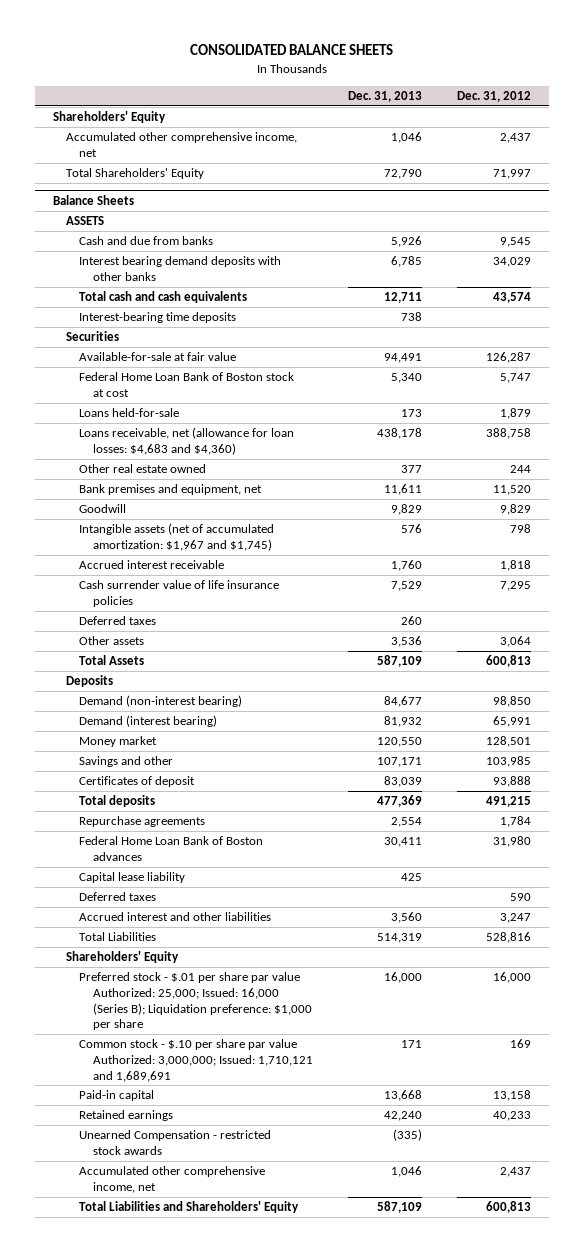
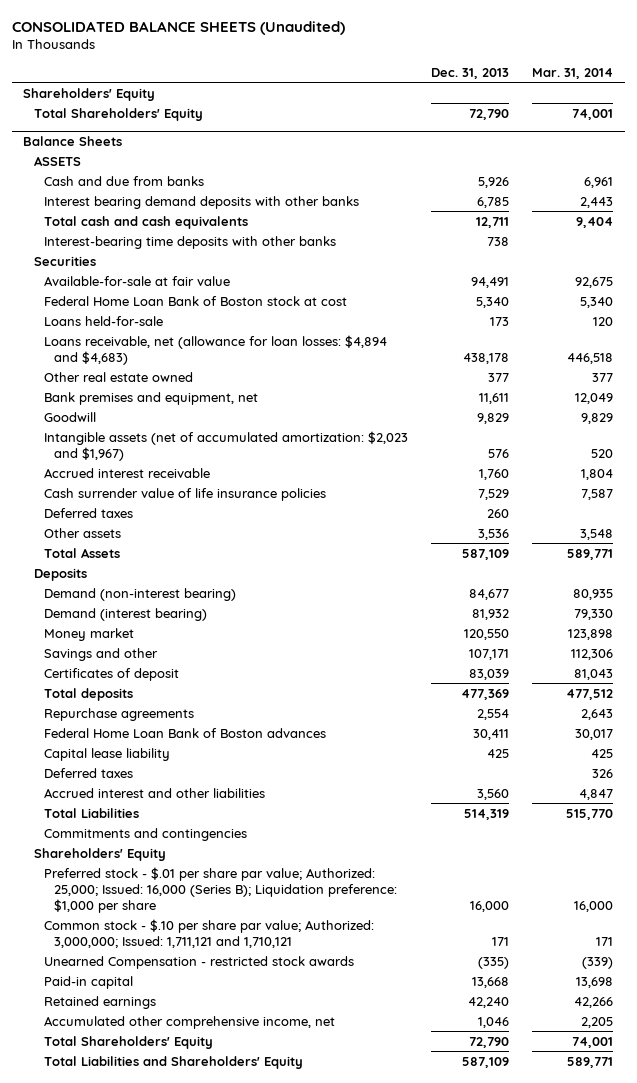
- CONSOLIDATED BALANCE SHEETS
+ CONSOLIDATED BALANCE SHEETS (Unaudited)
- | Dec. 31, 2013 | Dec. 31, 2012
+ | Dec. 31, 2013 | Mar. 31, 2014
- Accumulated other comprehensive income, net | 1,046 | 2,437
@ Balance Sheets
- Interest-bearing time deposits | 738 |
+ Interest-bearing time deposits with other banks | 738 |
- Loans receivable, net (allowance for loan losses: $4,683 and $4,360) | 438,178 | 388,758
+ Loans receivable, net (allowance for loan losses: $4,894 and $4,683) | 438,178 | 446,518
- Intangible assets (net of accumulated amortization: $1,967 and $1,745) | 576 | 798
+ Intangible assets (net of accumulated amortization: $2,023 and $1,967) | 576 | 520
+ Commitments and contingencies
- Preferred stock - $.01 per share par value Authorized: 25,000; Issued: 16,000 (Series B); Liquidation preference: $1,000 per share | 16,000 | 16,000
- Common stock - $.10 per share par value Authorized: 3,000,000; Issued: 1,710,121 and 1,689,691 | 171 | 169
+ Preferred stock - $.01 per share par value; Authorized: 25,000; Issued: 16,000 (Series B); Liquidation preference: $1,000 per share | 16,000 | 16,000
+ Common stock - $.10 per share par value; Authorized: 3,000,000; Issued: 1,711,121 and 1,710,121 | 171 | 171
moved up: Unearned Compensation - restricted stock awards | (335) | (339)
+ Total Shareholders' Equity | 72,790 | 74,001

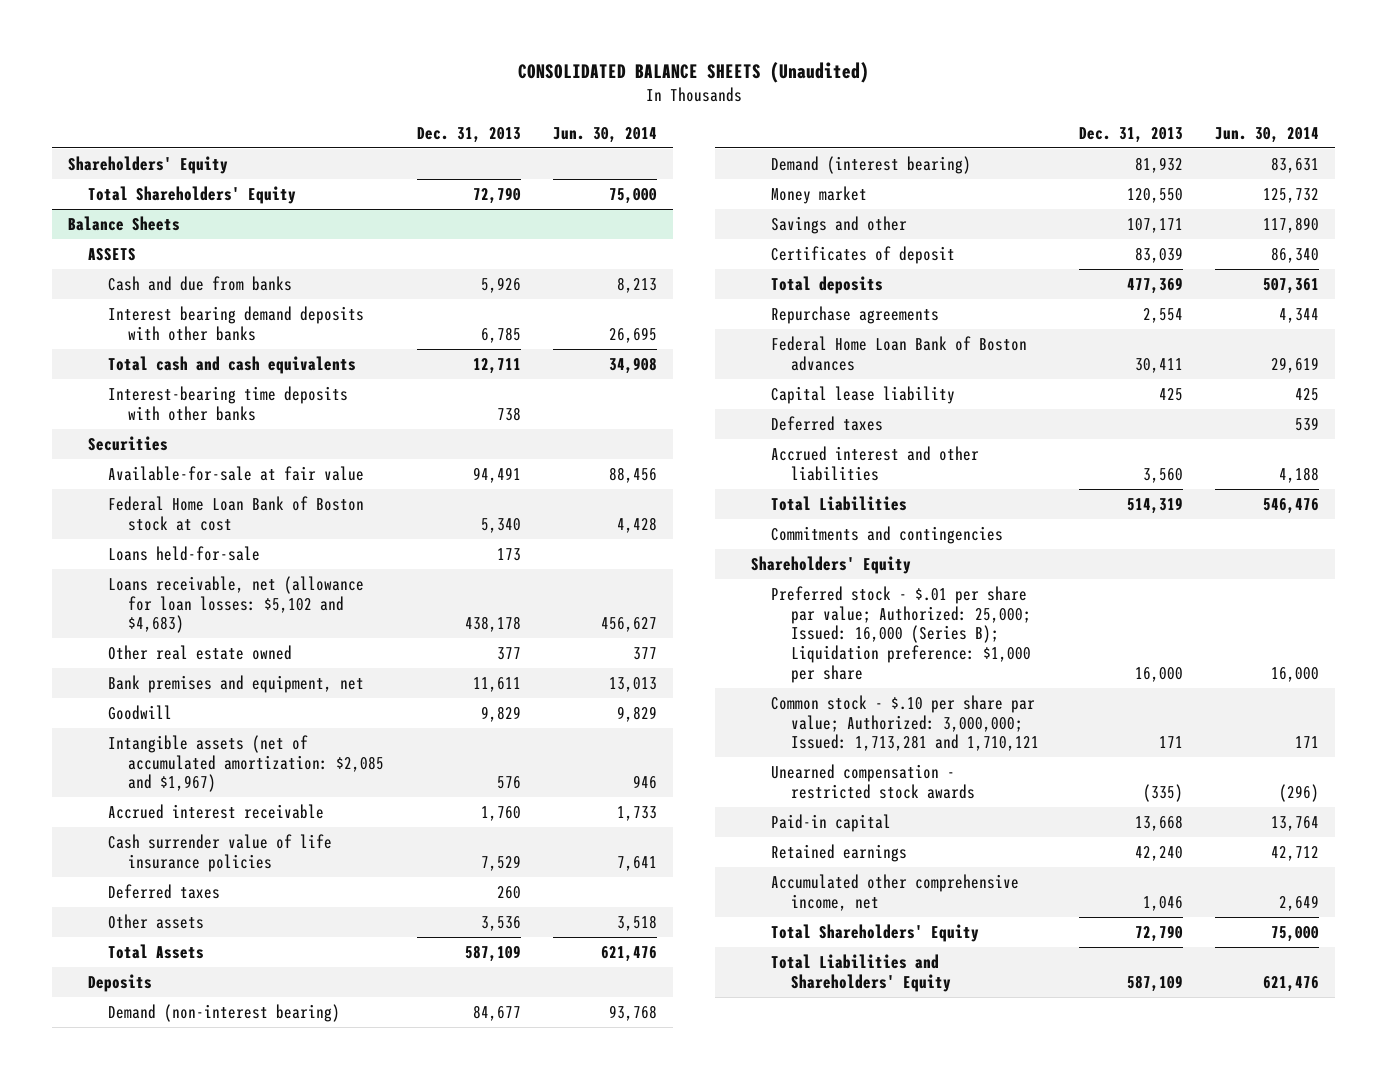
- | Dec. 31, 2013 | Mar. 31, 2014
+ | Dec. 31, 2013 | Jun. 30, 2014
@ Balance Sheets
- Loans receivable, net (allowance for loan losses: $4,894 and $4,683) | 438,178 | 446,518
+ Loans receivable, net (allowance for loan losses: $5,102 and $4,683) | 438,178 | 456,627
- Intangible assets (net of accumulated amortization: $2,023 and $1,967) | 576 | 520
+ Intangible assets (net of accumulated amortization: $2,085 and $1,967) | 576 | 946
- Common stock - $.10 per share par value; Authorized: 3,000,000; Issued: 1,711,121 and 1,710,121 | 171 | 171
- Unearned Compensation - restricted stock awards | (335) | (339)
+ Common stock - $.10 per share par value; Authorized: 3,000,000; Issued: 1,713,281 and 1,710,121 | 171 | 171
+ Unearned compensation - restricted stock awards | (335) | (296)

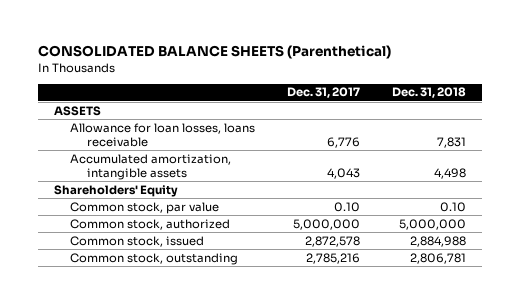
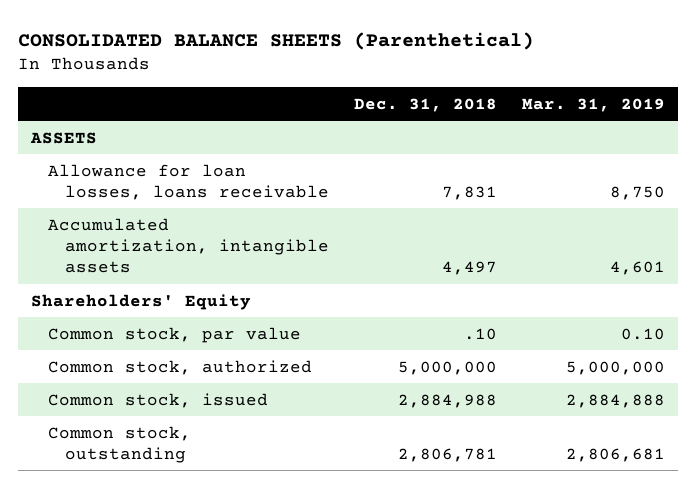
- | Dec. 31, 2017 | Dec. 31, 2018
+ | Dec. 31, 2018 | Mar. 31, 2019
- Accumulated amortization, intangible assets | 4,043 | 4,498
+ Accumulated amortization, intangible assets | 4,497 | 4,601
- Common stock, par value | 0.10 | 0.10
+ Common stock, par value | .10 | 0.10

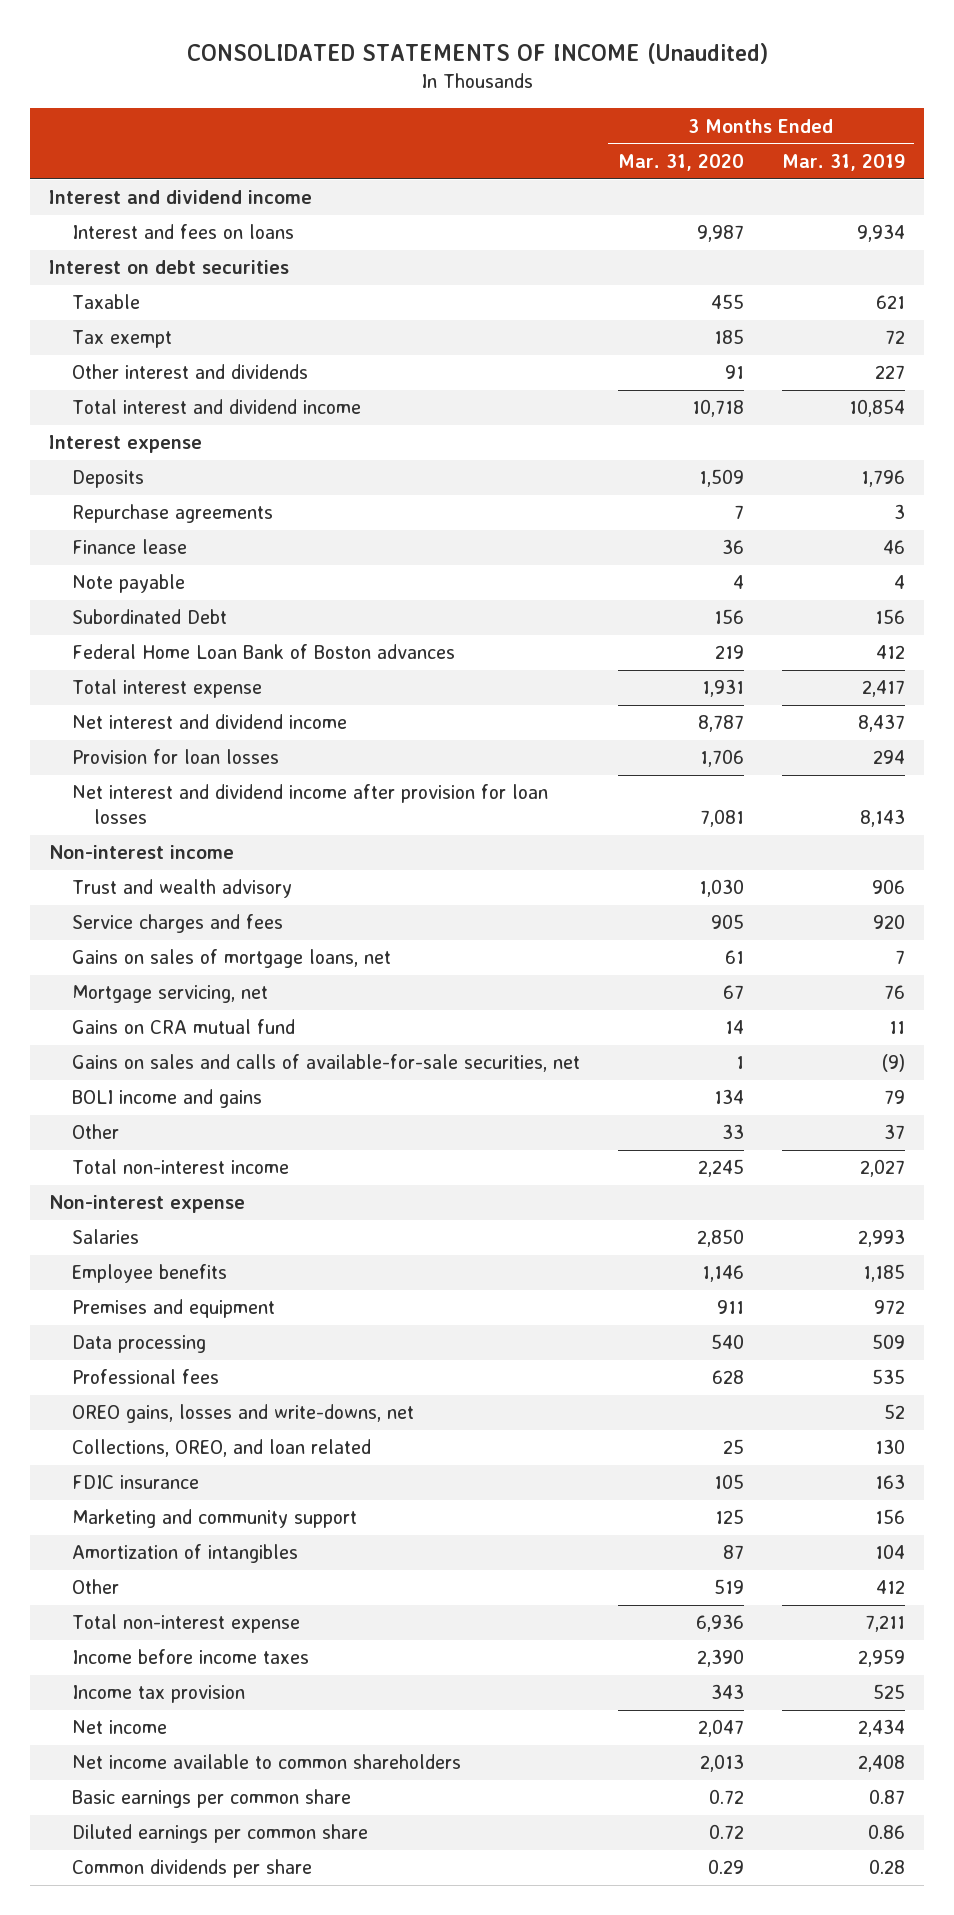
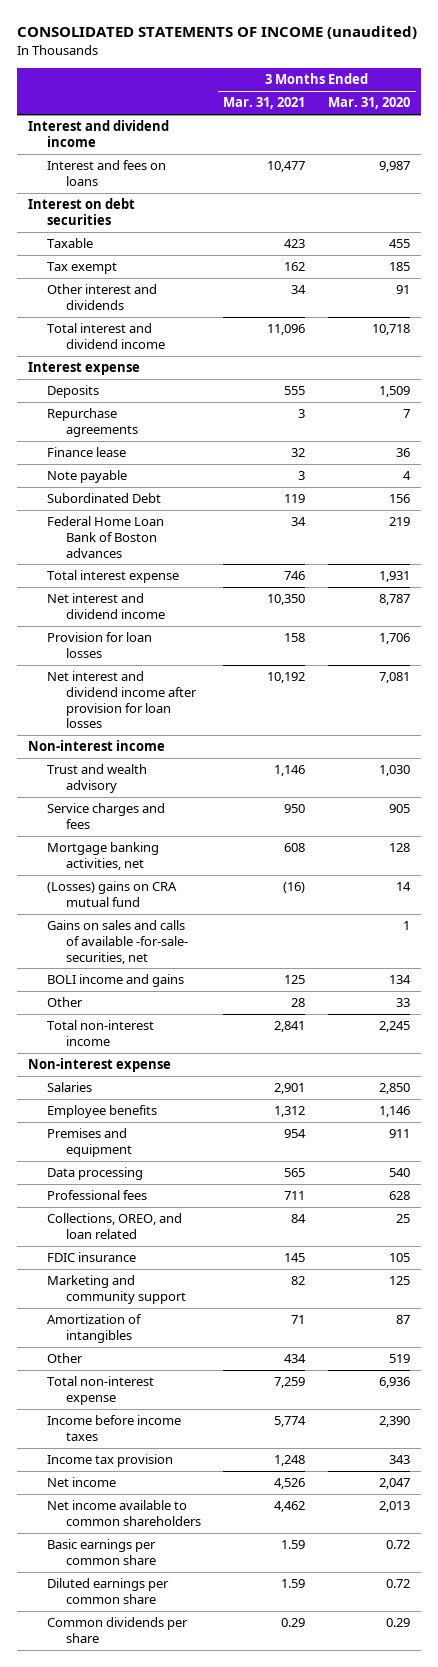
- CONSOLIDATED STATEMENTS OF INCOME (Unaudited)
+ CONSOLIDATED STATEMENTS OF INCOME (unaudited)
- | 3 Months Ended Mar. 31, 2020 | 3 Months Ended Mar. 31, 2019
+ | 3 Months Ended Mar. 31, 2021 | 3 Months Ended Mar. 31, 2020
- Gains on sales of mortgage loans, net | 61 | 7
- Mortgage servicing, net | 67 | 76
- Gains on CRA mutual fund | 14 | 11
- Gains on sales and calls of available-for-sale securities, net | 1 | (9)
+ Mortgage banking activities, net | 608 | 128
+ (Losses) gains on CRA mutual fund | (16) | 14
+ Gains on sales and calls of available -for-sale- securities, net | | 1
- OREO gains, losses and write-downs, net | | 52

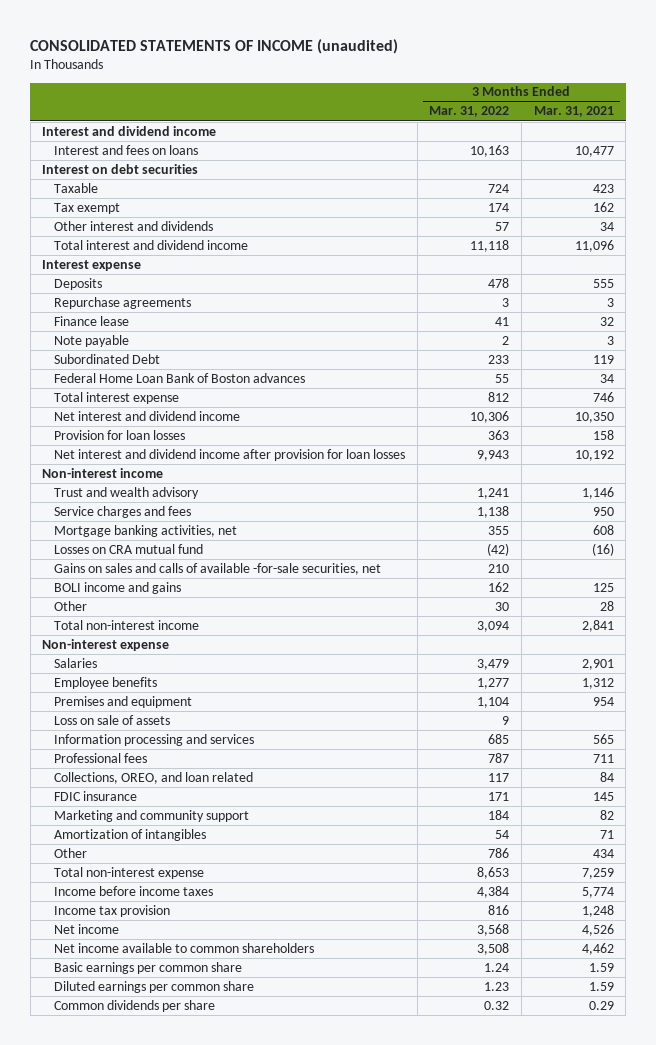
- | 3 Months Ended Mar. 31, 2021 | 3 Months Ended Mar. 31, 2020
+ | 3 Months Ended Mar. 31, 2022 | 3 Months Ended Mar. 31, 2021
- (Losses) gains on CRA mutual fund | (16) | 14
- Gains on sales and calls of available -for-sale- securities, net | | 1
+ Losses on CRA mutual fund | (42) | (16)
+ Gains on sales and calls of available -for-sale securities, net | 210 |
- Data processing | 565 | 540
+ Loss on sale of assets | 9 |
+ Information processing and services | 685 | 565

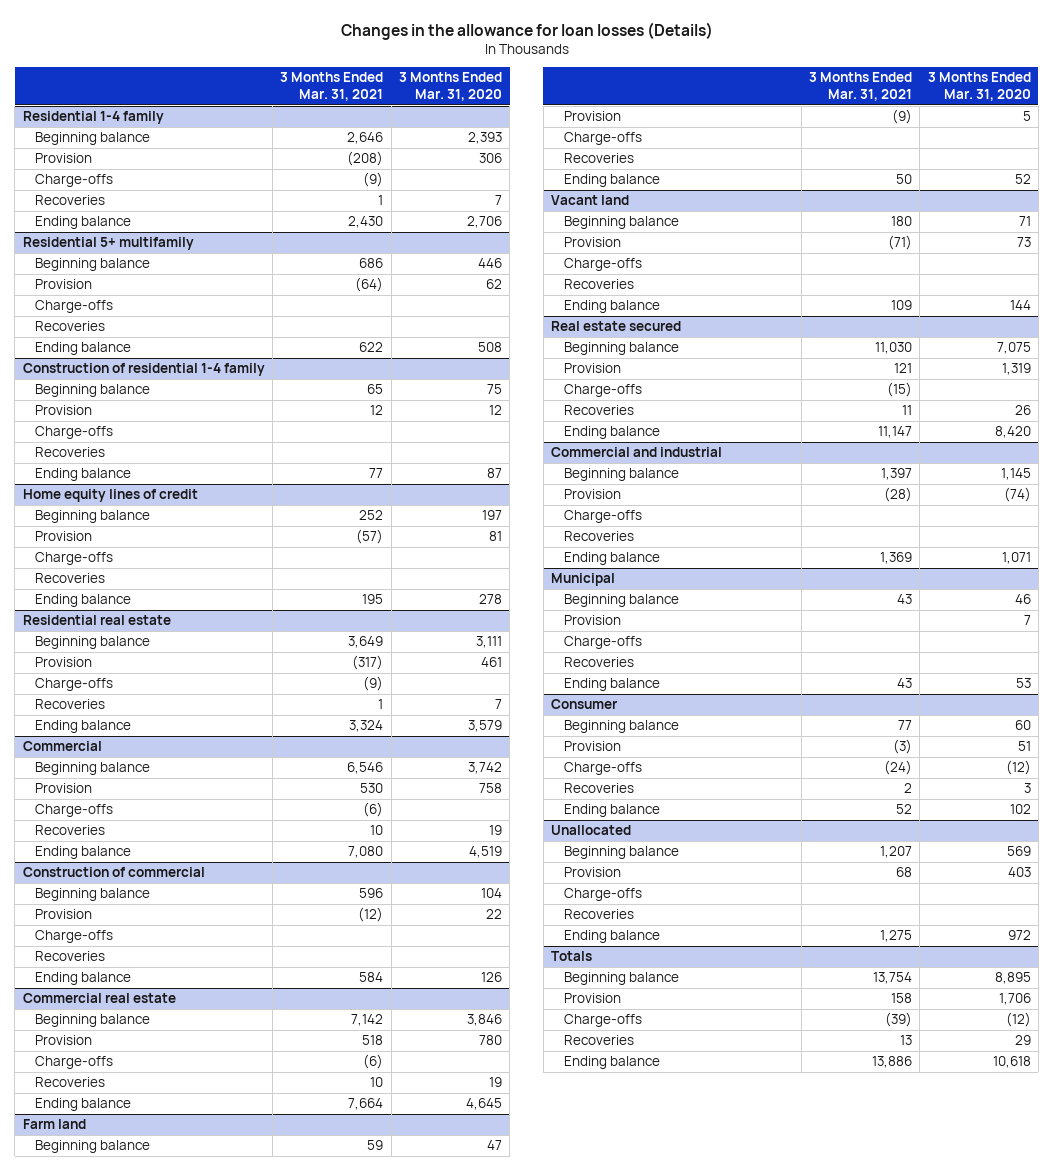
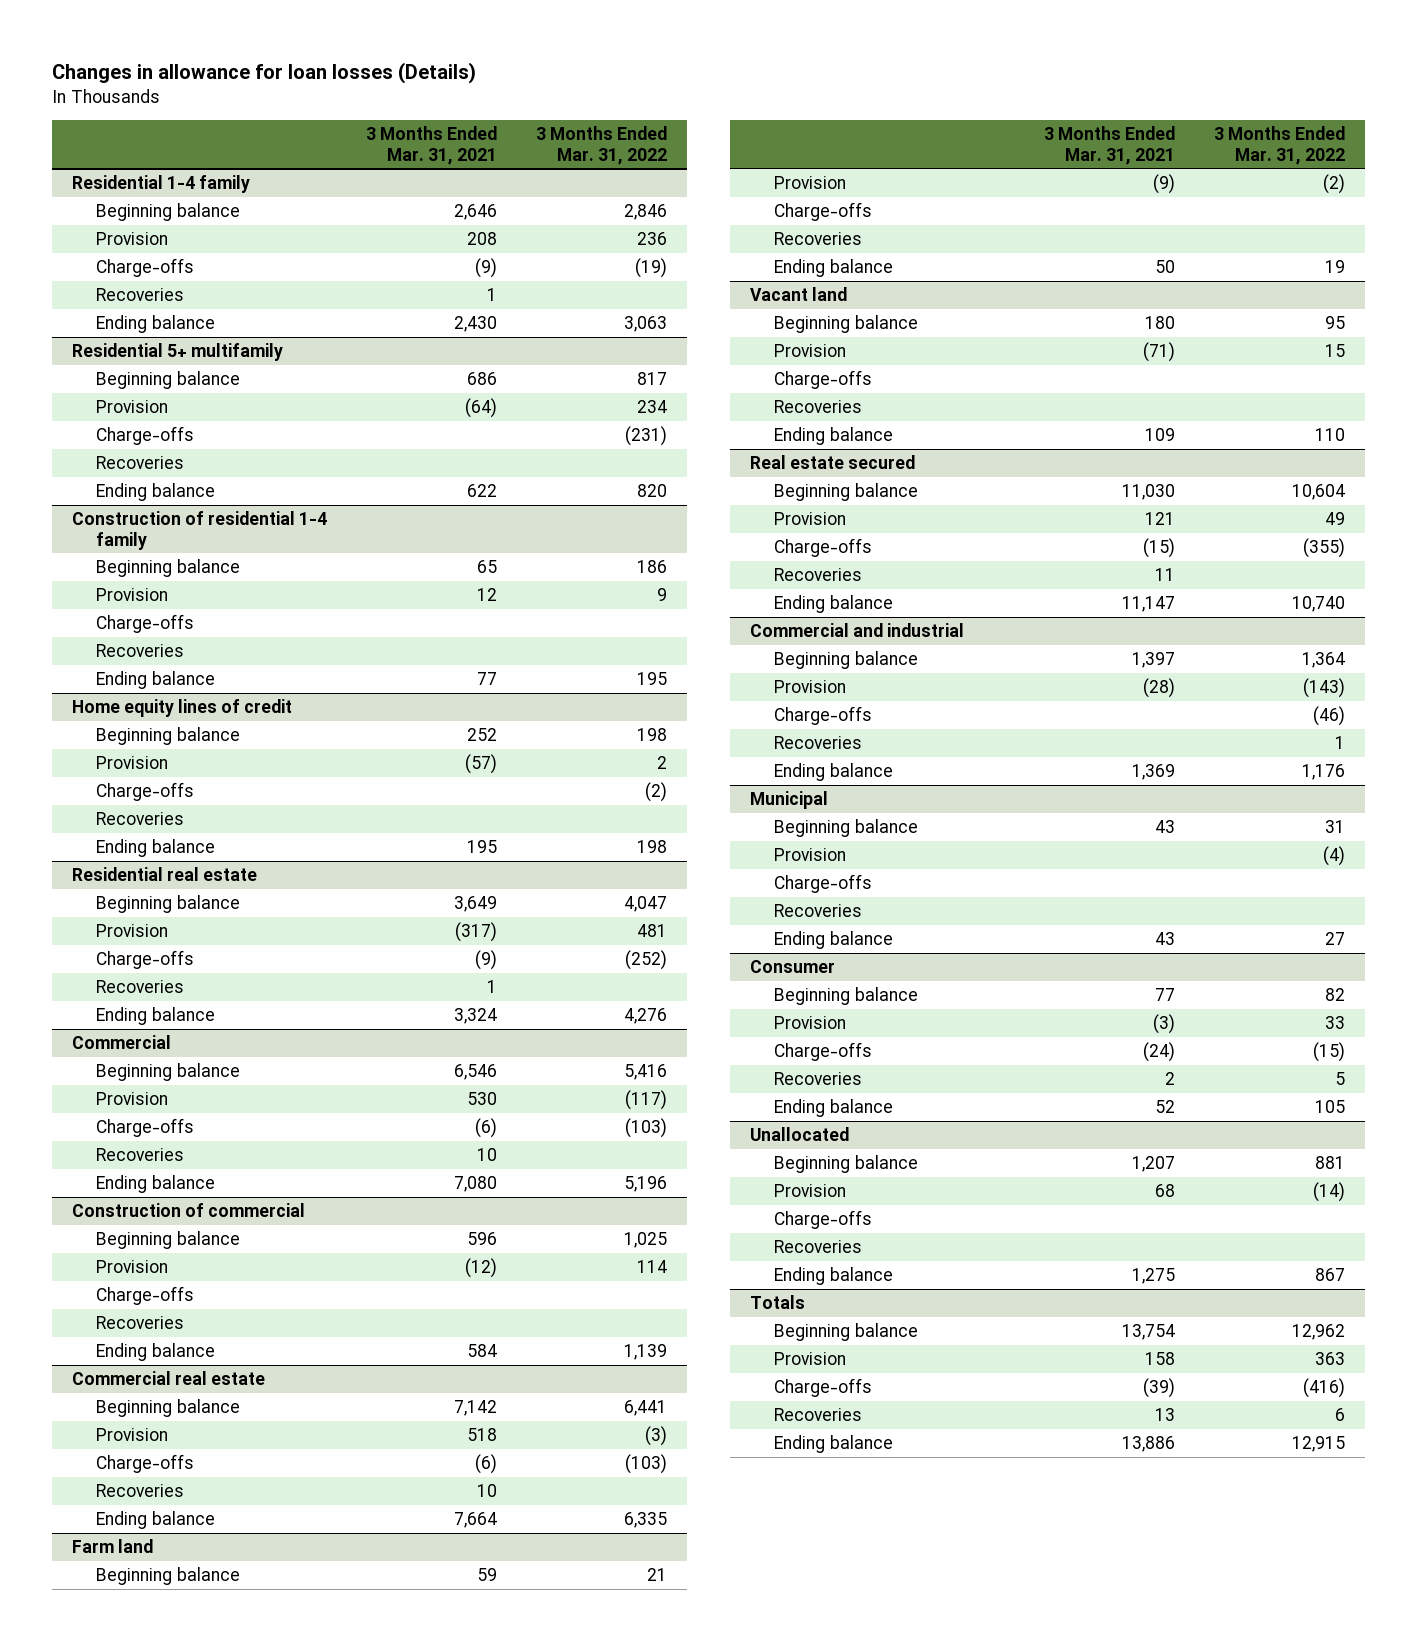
- Changes in the allowance for loan losses (Details)
+ Changes in allowance for loan losses (Details)
- | 3 Months Ended Mar. 31, 2021 | 3 Months Ended Mar. 31, 2020
+ | 3 Months Ended Mar. 31, 2021 | 3 Months Ended Mar. 31, 2022
@ Residential 1-4 family
- Provision | (208) | 306
+ Provision | 208 | 236

